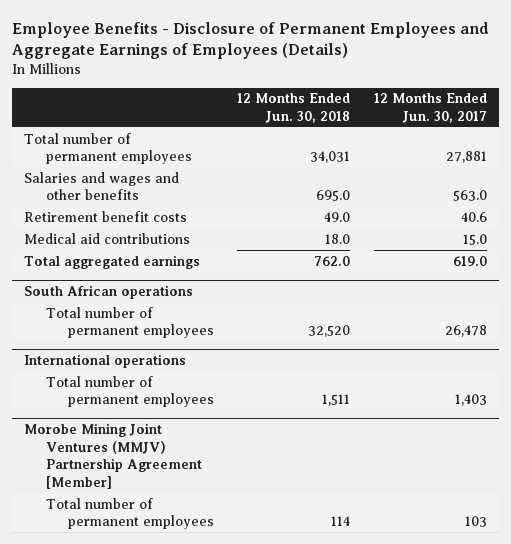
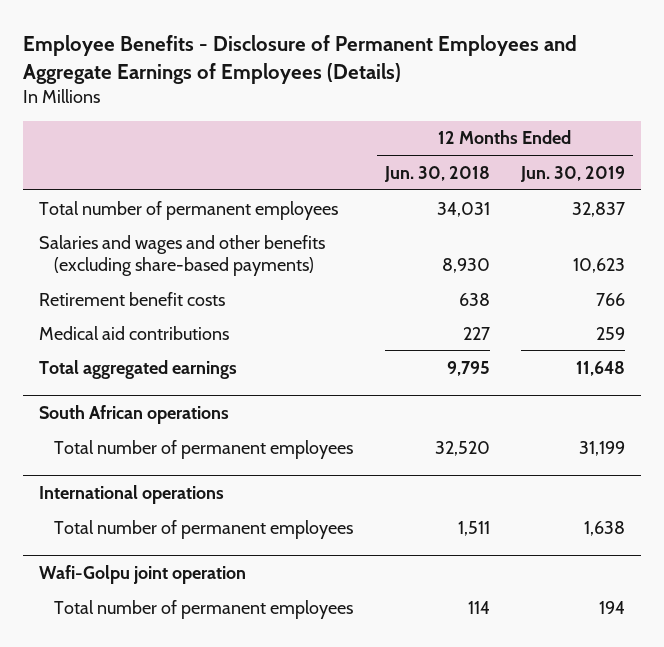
- | 12 Months Ended Jun. 30, 2018 | 12 Months Ended Jun. 30, 2017
+ | 12 Months Ended Jun. 30, 2018 | 12 Months Ended Jun. 30, 2019
- Salaries and wages and other benefits | 695.0 | 563.0
- Retirement benefit costs | 49.0 | 40.6
- Medical aid contributions | 18.0 | 15.0
- Total aggregated earnings | 762.0 | 619.0
+ Salaries and wages and other benefits (excluding share-based payments) | 8,930 | 10,623
+ Retirement benefit costs | 638 | 766
+ Medical aid contributions | 227 | 259
+ Total aggregated earnings | 9,795 | 11,648
- Morobe Mining Joint Ventures (MMJV) Partnership Agreement [Member]
+ Wafi-Golpu joint operation

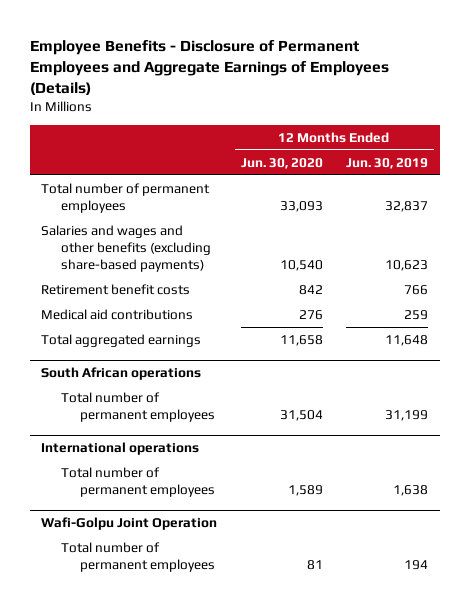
- | 12 Months Ended Jun. 30, 2018 | 12 Months Ended Jun. 30, 2019
+ | 12 Months Ended Jun. 30, 2020 | 12 Months Ended Jun. 30, 2019
- Wafi-Golpu joint operation
+ Wafi-Golpu Joint Operation

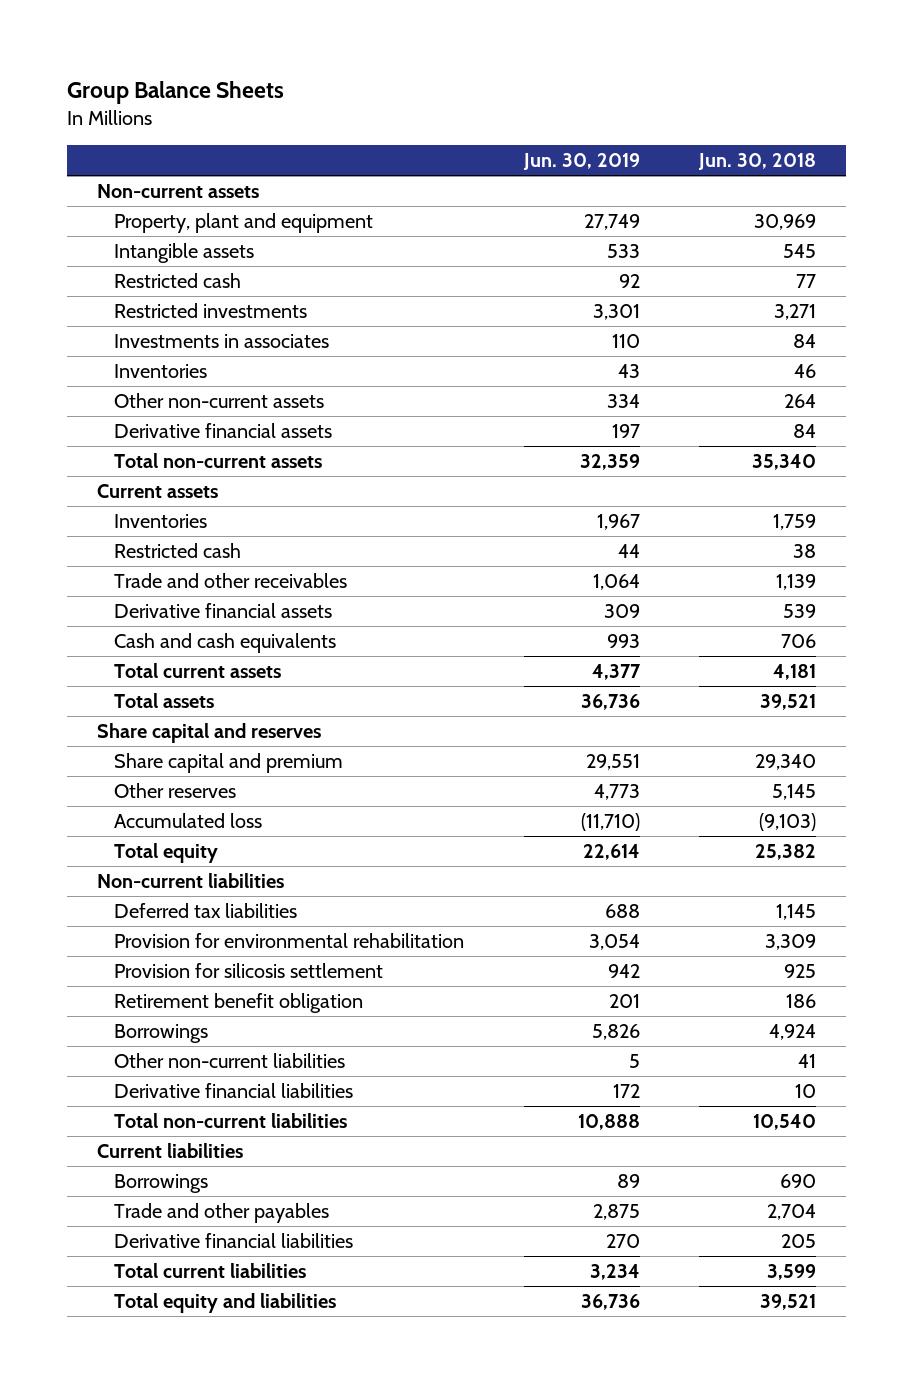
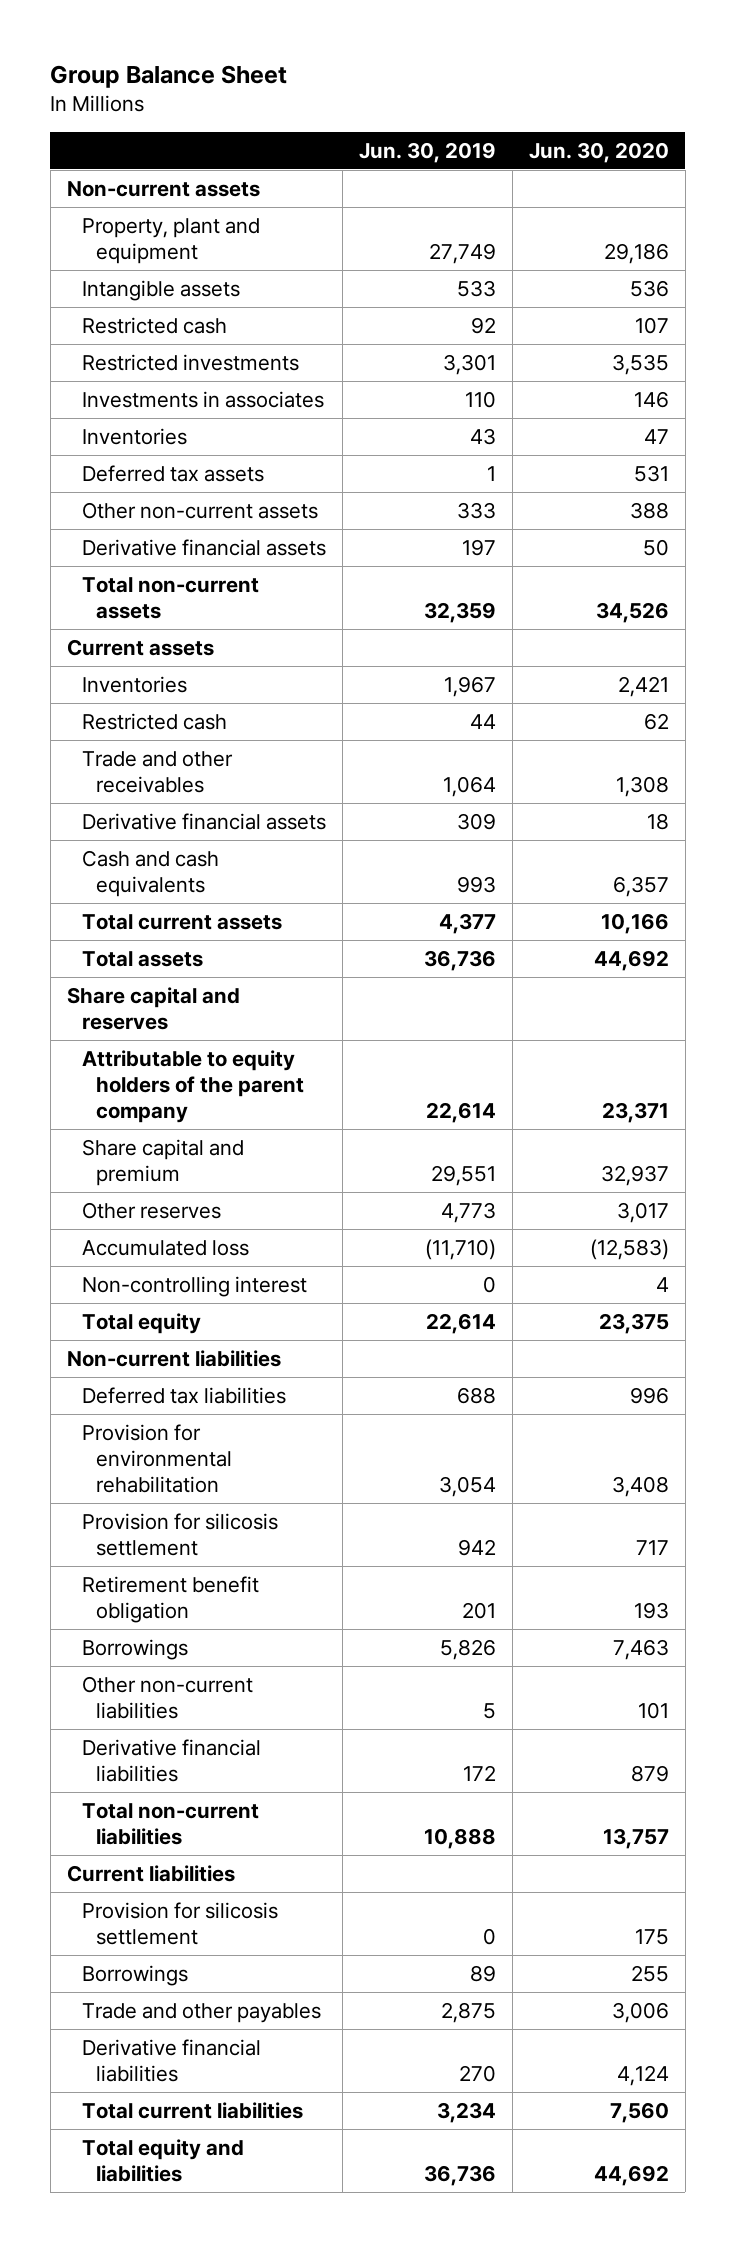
- Group Balance Sheets
+ Group Balance Sheet
- | Jun. 30, 2019 | Jun. 30, 2018
+ | Jun. 30, 2019 | Jun. 30, 2020
- Other non-current assets | 334 | 264
+ Deferred tax assets | 1 | 531
+ Other non-current assets | 333 | 388
+ Attributable to equity holders of the parent company | 22,614 | 23,371
+ Non-controlling interest | 0 | 4
+ Provision for silicosis settlement | 0 | 175

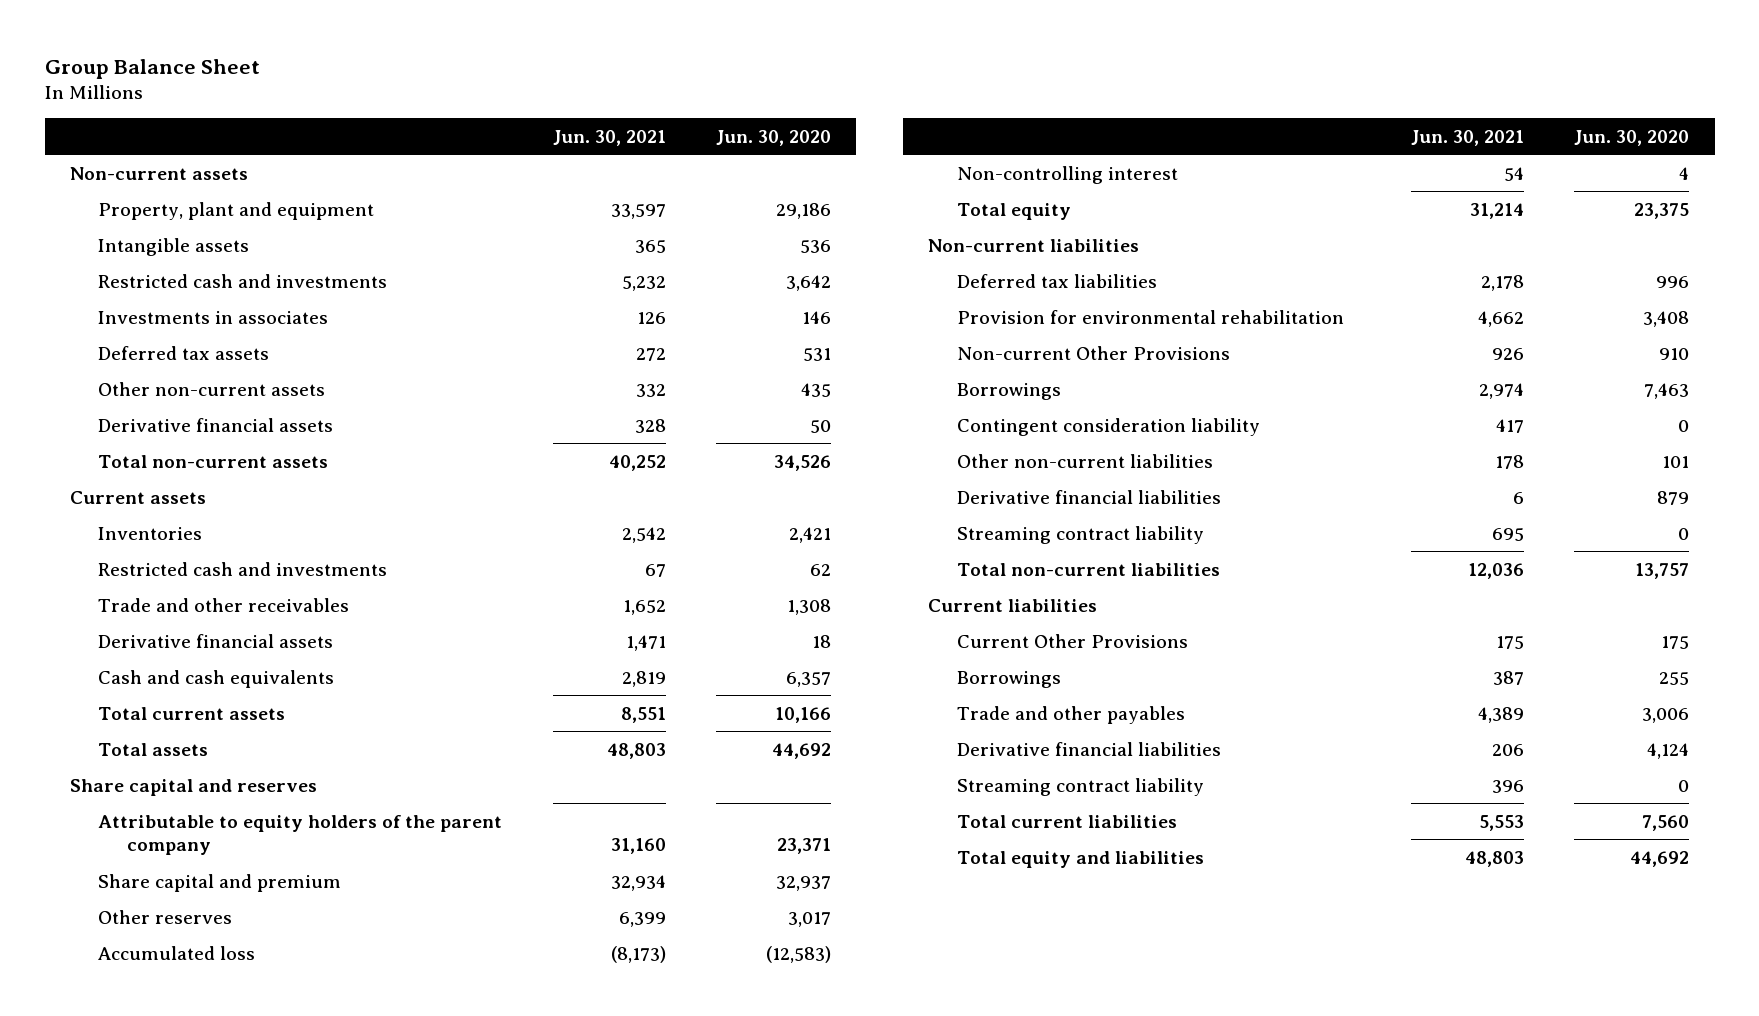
- | Jun. 30, 2019 | Jun. 30, 2020
+ | Jun. 30, 2021 | Jun. 30, 2020
- Restricted cash | 92 | 107
- Restricted investments | 3,301 | 3,535
+ Restricted cash and investments | 5,232 | 3,642
- Inventories | 43 | 47
- Other non-current assets | 333 | 388
+ Other non-current assets | 332 | 435
- Restricted cash | 44 | 62
+ Restricted cash and investments | 67 | 62
- Provision for silicosis settlement | 942 | 717
- Retirement benefit obligation | 201 | 193
+ Non-current Other Provisions | 926 | 910
+ Contingent consideration liability | 417 | 0
+ Streaming contract liability | 695 | 0
- Provision for silicosis settlement | 0 | 175
+ Current Other Provisions | 175 | 175
+ Streaming contract liability | 396 | 0

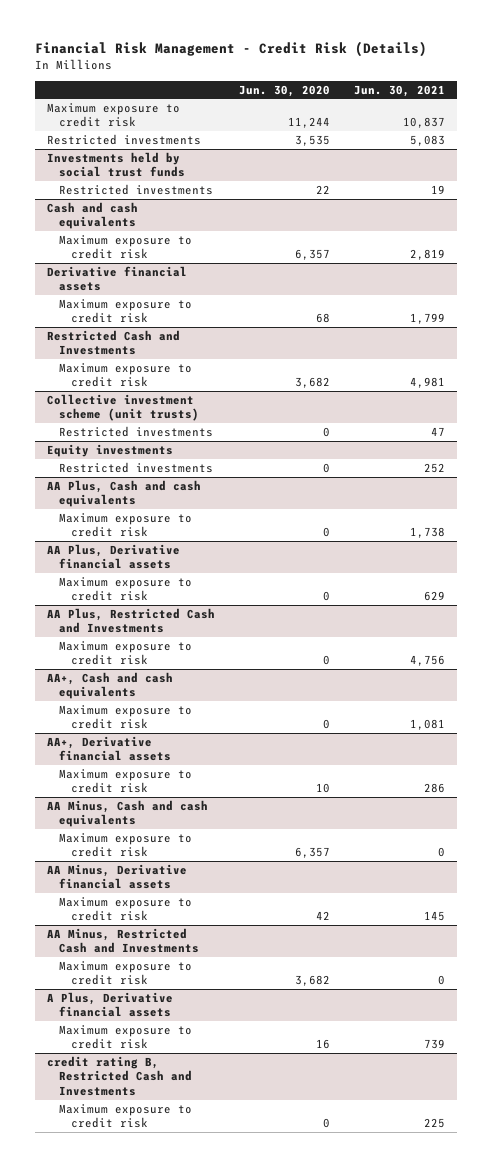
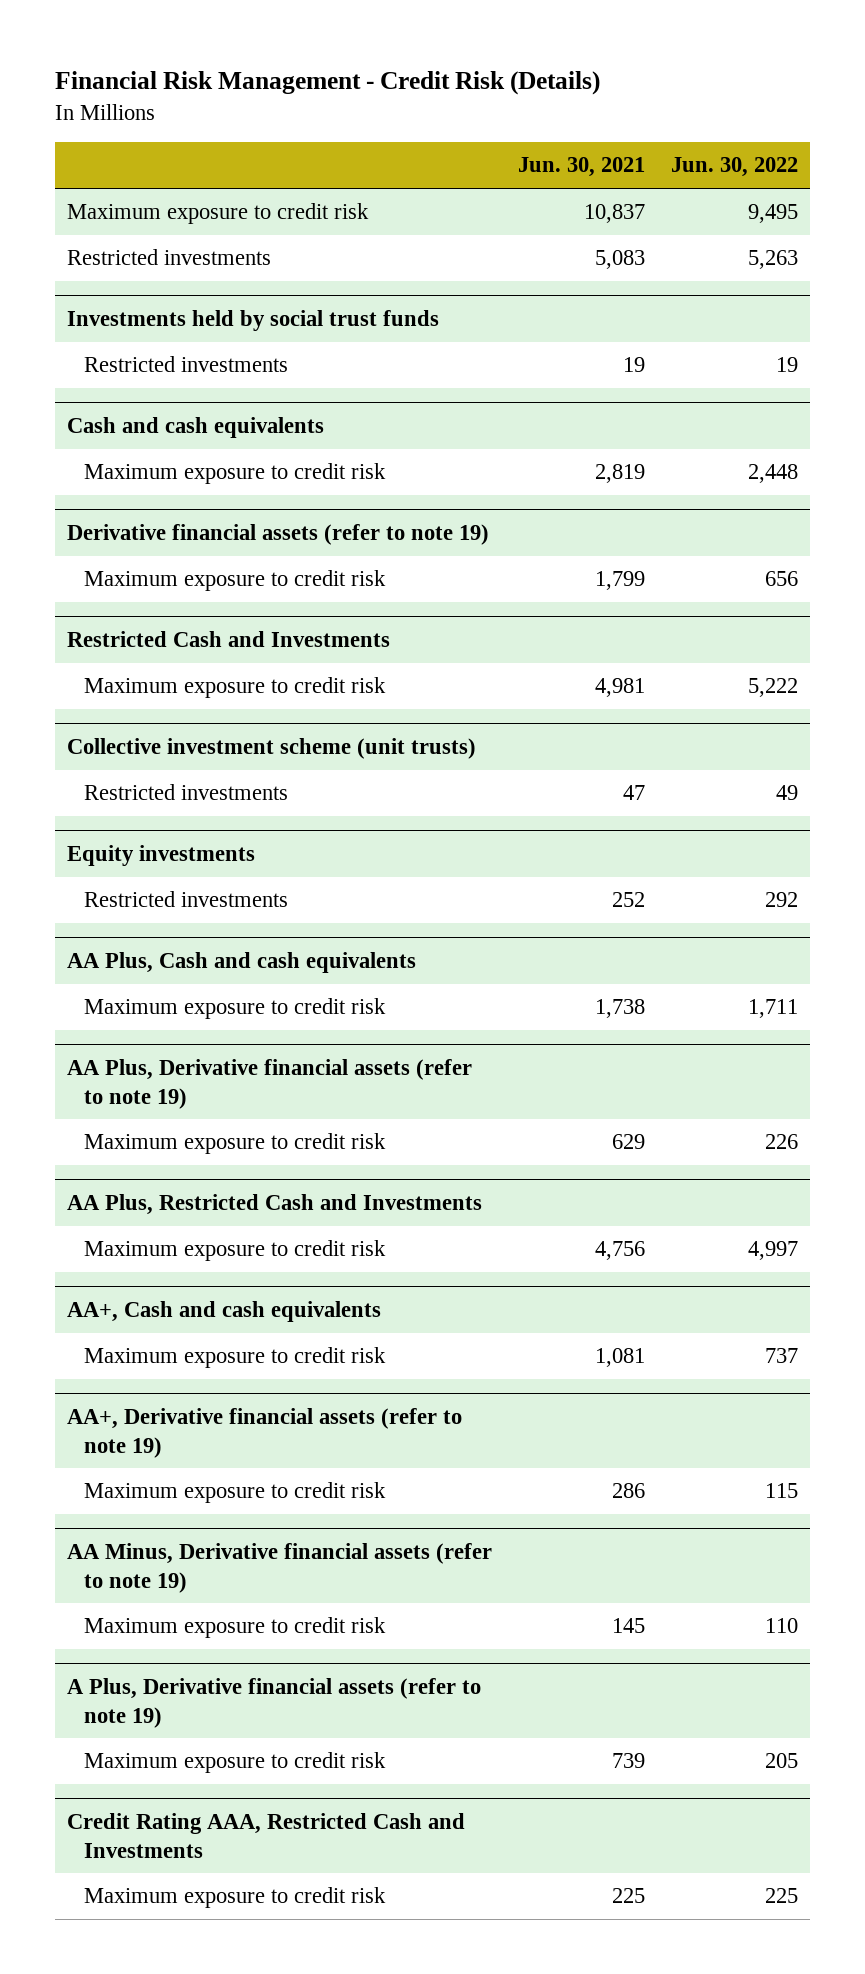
- | Jun. 30, 2020 | Jun. 30, 2021
+ | Jun. 30, 2021 | Jun. 30, 2022
- Derivative financial assets
+ Derivative financial assets (refer to note 19)
- AA Plus, Derivative financial assets
+ AA Plus, Derivative financial assets (refer to note 19)
- AA+, Derivative financial assets
+ AA+, Derivative financial assets (refer to note 19)
- AA Minus, Cash and cash equivalents
- Maximum exposure to credit risk | 6,357 | 0
- AA Minus, Derivative financial assets
+ AA Minus, Derivative financial assets (refer to note 19)
- AA Minus, Restricted Cash and Investments
- Maximum exposure to credit risk | 3,682 | 0
- A Plus, Derivative financial assets
+ A Plus, Derivative financial assets (refer to note 19)
- credit rating B, Restricted Cash and Investments
+ Credit Rating AAA, Restricted Cash and Investments

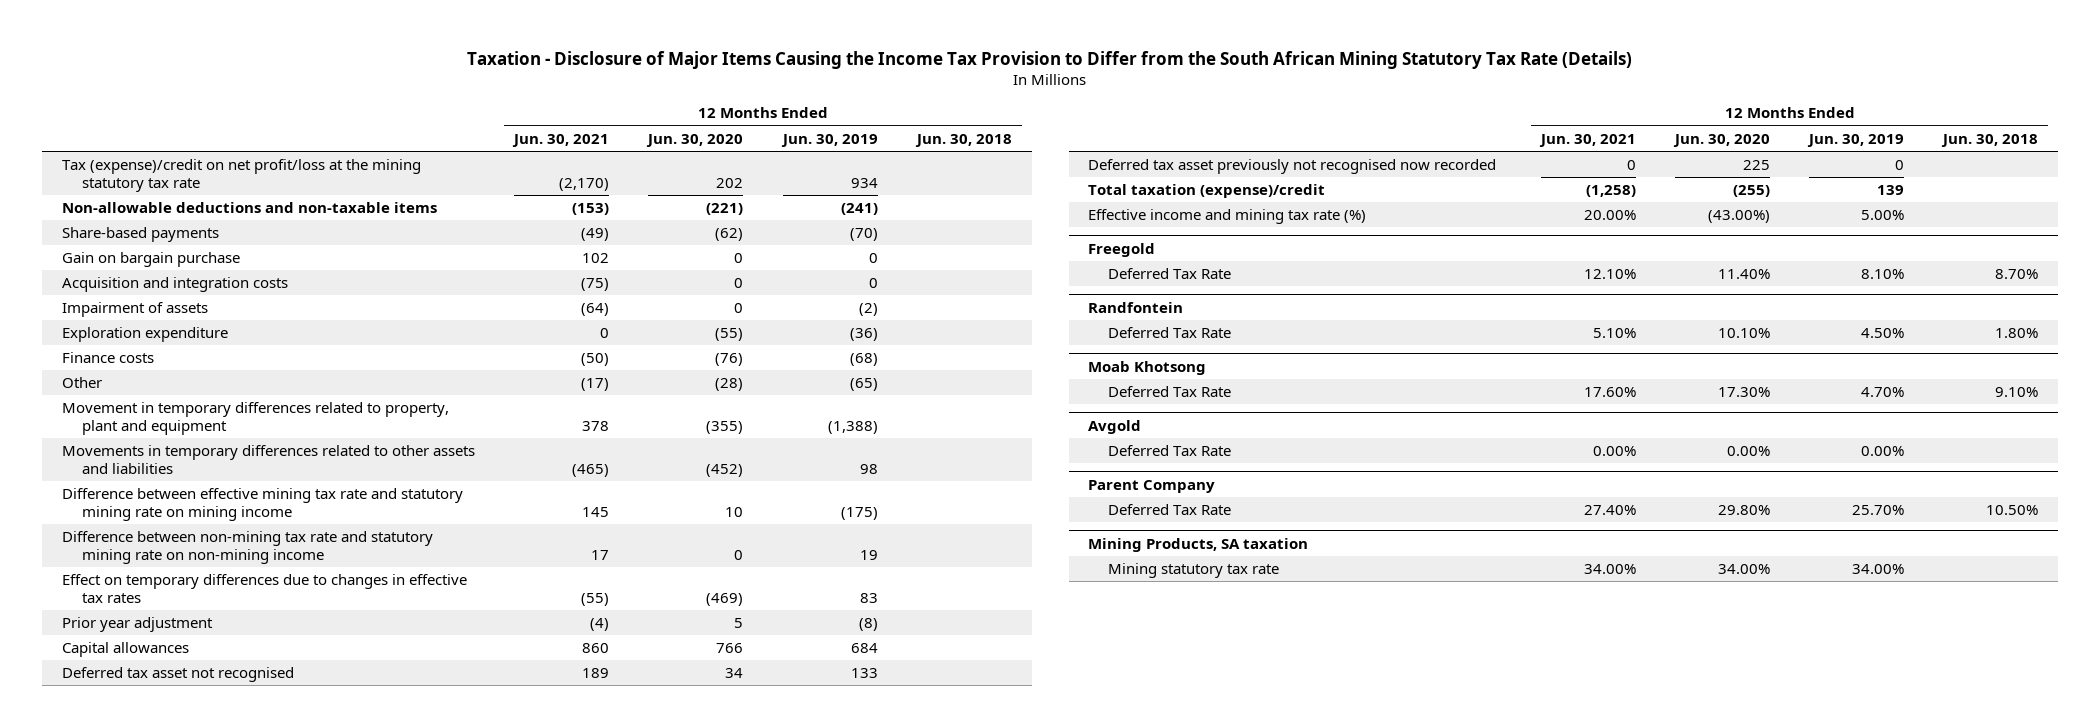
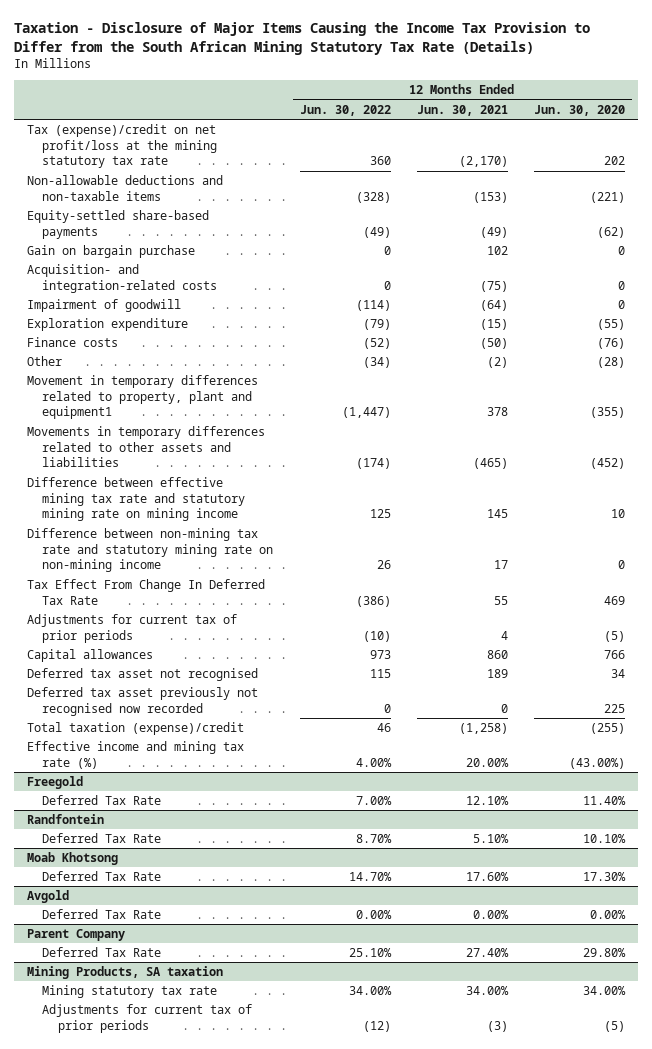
- | 12 Months Ended Jun. 30, 2021 | 12 Months Ended Jun. 30, 2020 | 12 Months Ended Jun. 30, 2019 | 12 Months Ended Jun. 30, 2018
+ | 12 Months Ended Jun. 30, 2022 | 12 Months Ended Jun. 30, 2021 | 12 Months Ended Jun. 30, 2020
- Share-based payments | (49) | (62) | (70) |
+ Equity-settled share-based payments | (49) | (49) | (62)
- Acquisition and integration costs | (75) | 0 | 0 |
- Impairment of assets | (64) | 0 | (2) |
- Exploration expenditure | 0 | (55) | (36) |
+ Acquisition- and integration-related costs | 0 | (75) | 0
+ Impairment of goodwill | (114) | (64) | 0
+ Exploration expenditure | (79) | (15) | (55)
- Other | (17) | (28) | (65) |
- Movement in temporary differences related to property, plant and equipment | 378 | (355) | (1,388) |
+ Other | (34) | (2) | (28)
+ Movement in temporary differences related to property, plant and equipment1 | (1,447) | 378 | (355)
- Effect on temporary differences due to changes in effective tax rates | (55) | (469) | 83 |
- Prior year adjustment | (4) | 5 | (8) |
+ Tax Effect From Change In Deferred Tax Rate | (386) | 55 | 469
+ Adjustments for current tax of prior periods | (10) | 4 | (5)
@ Mining Products, SA taxation
+ Adjustments for current tax of prior periods | (12) | (3) | (5)

